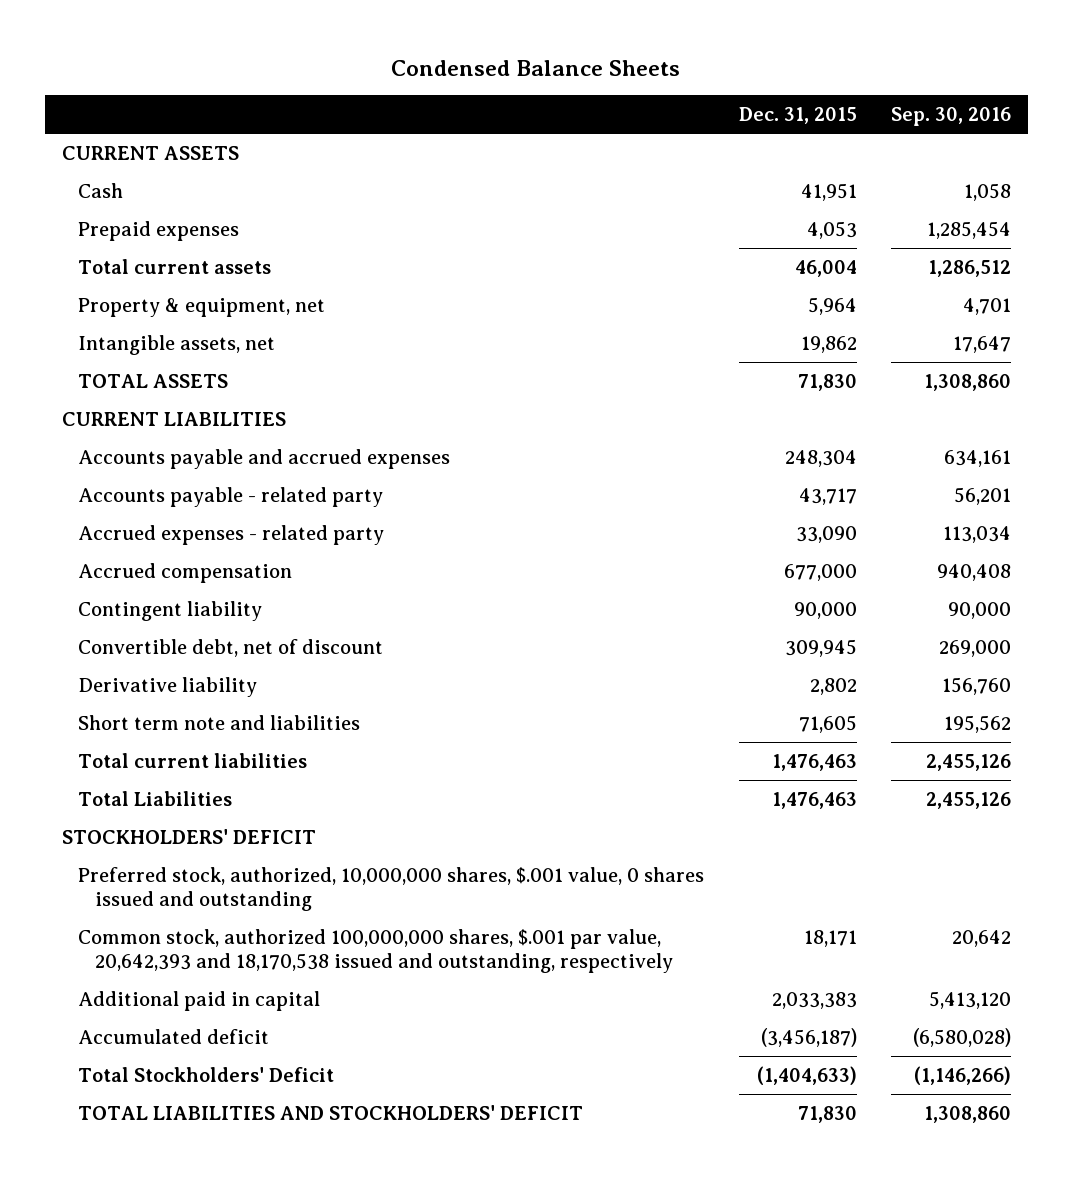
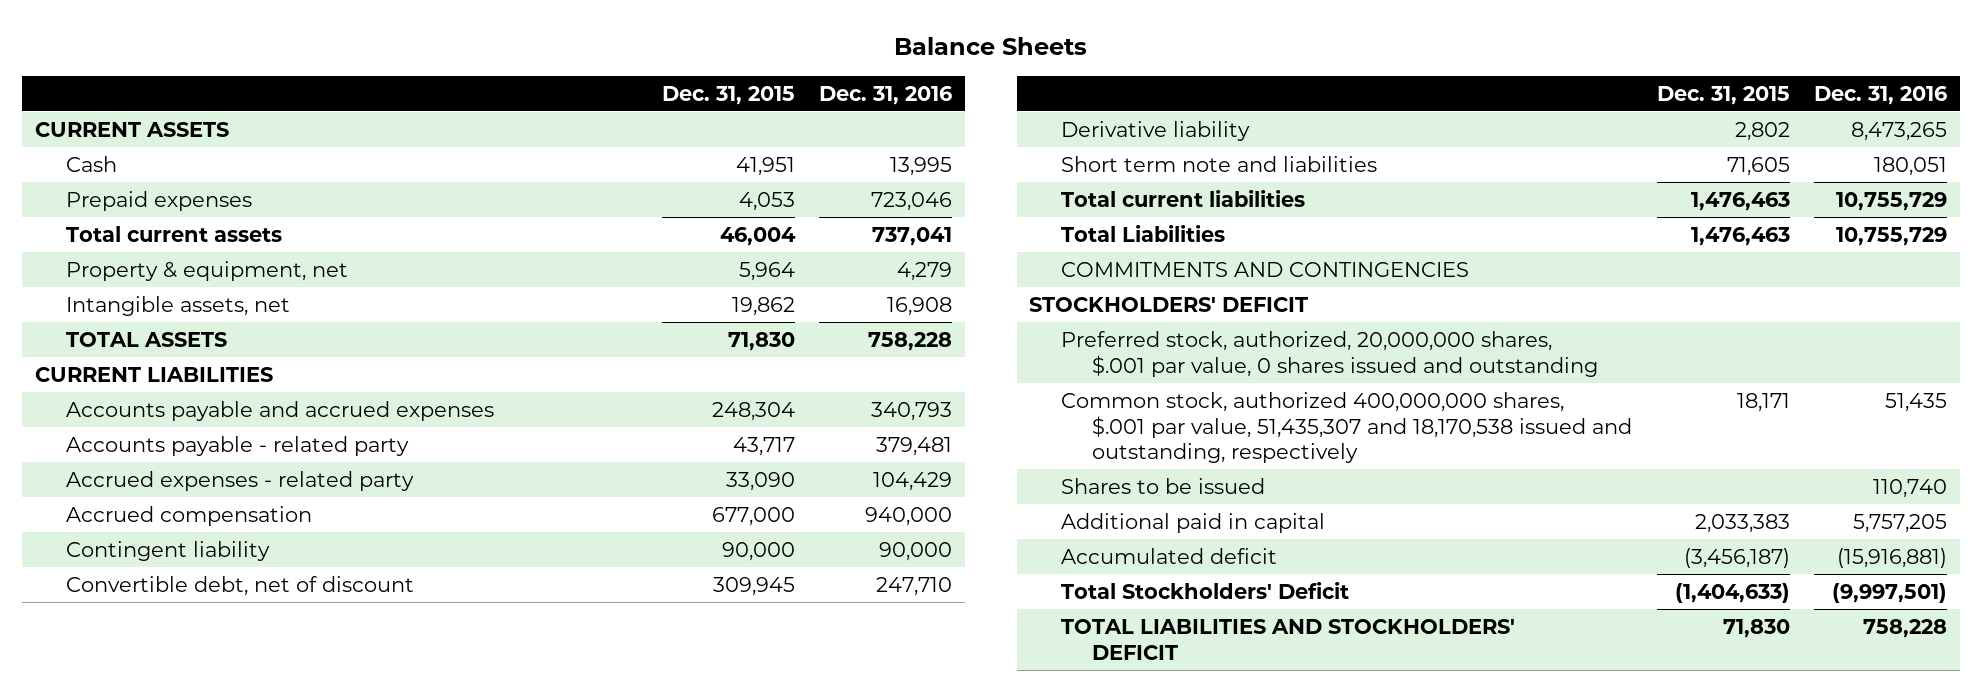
- Condensed Balance Sheets
+ Balance Sheets
- | Dec. 31, 2015 | Sep. 30, 2016
+ | Dec. 31, 2015 | Dec. 31, 2016
+ COMMITMENTS AND CONTINGENCIES
- Preferred stock, authorized, 10,000,000 shares, $.001 value, 0 shares issued and outstanding
- Common stock, authorized 100,000,000 shares, $.001 par value, 20,642,393 and 18,170,538 issued and outstanding, respectively | 18,171 | 20,642
+ Preferred stock, authorized, 20,000,000 shares, $.001 par value, 0 shares issued and outstanding
+ Common stock, authorized 400,000,000 shares, $.001 par value, 51,435,307 and 18,170,538 issued and outstanding, respectively | 18,171 | 51,435
+ Shares to be issued | | 110,740

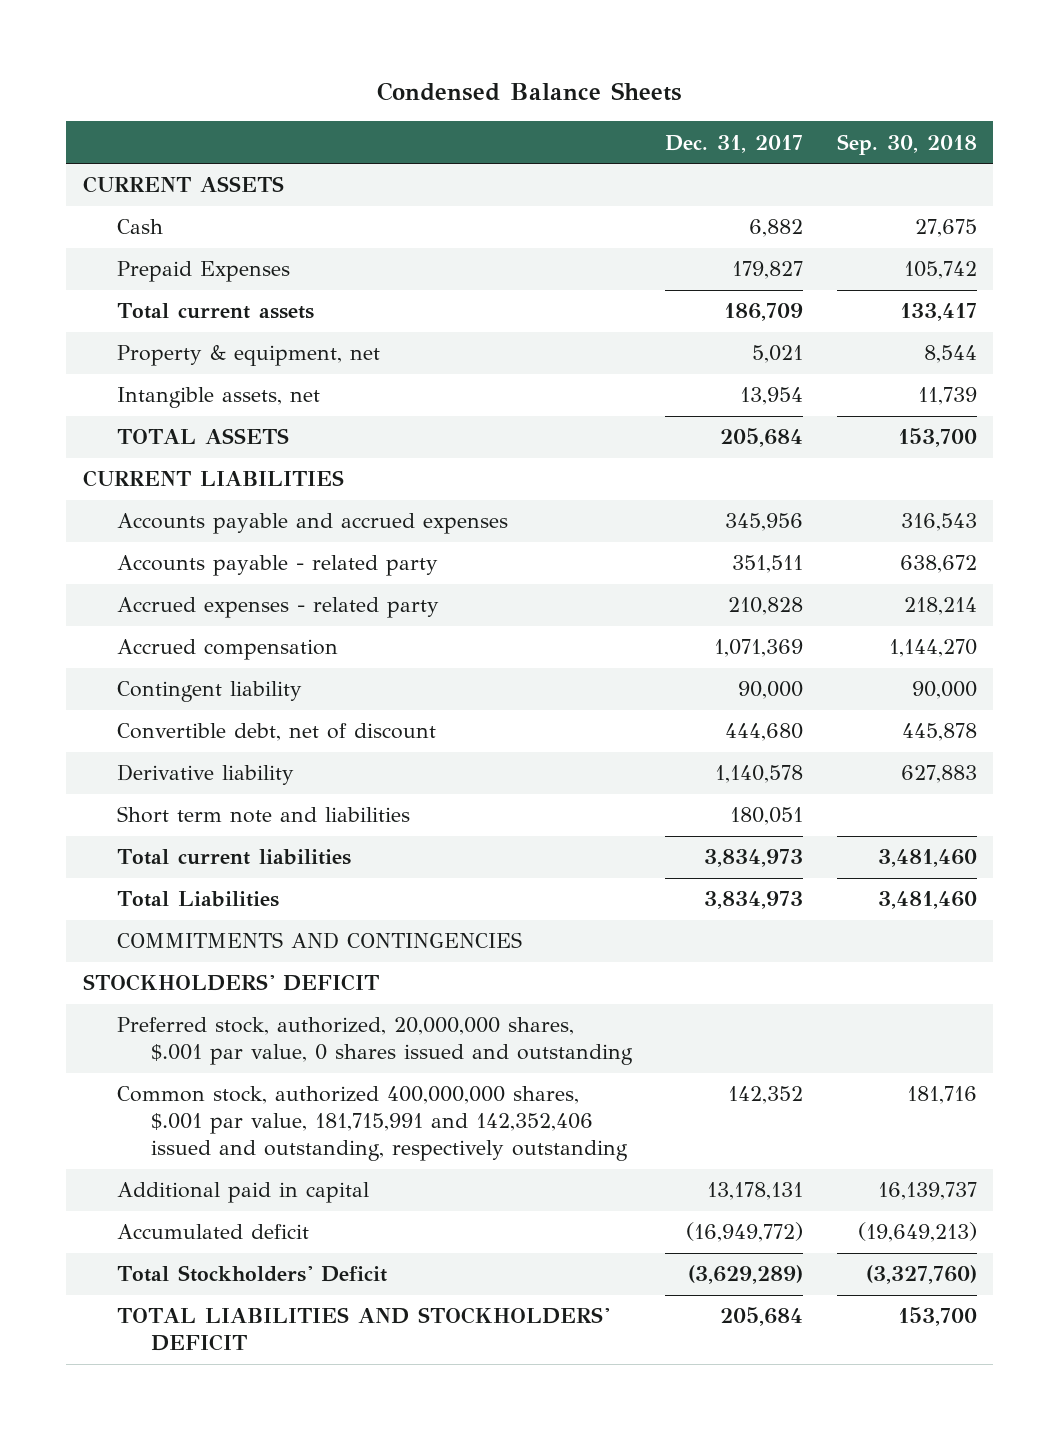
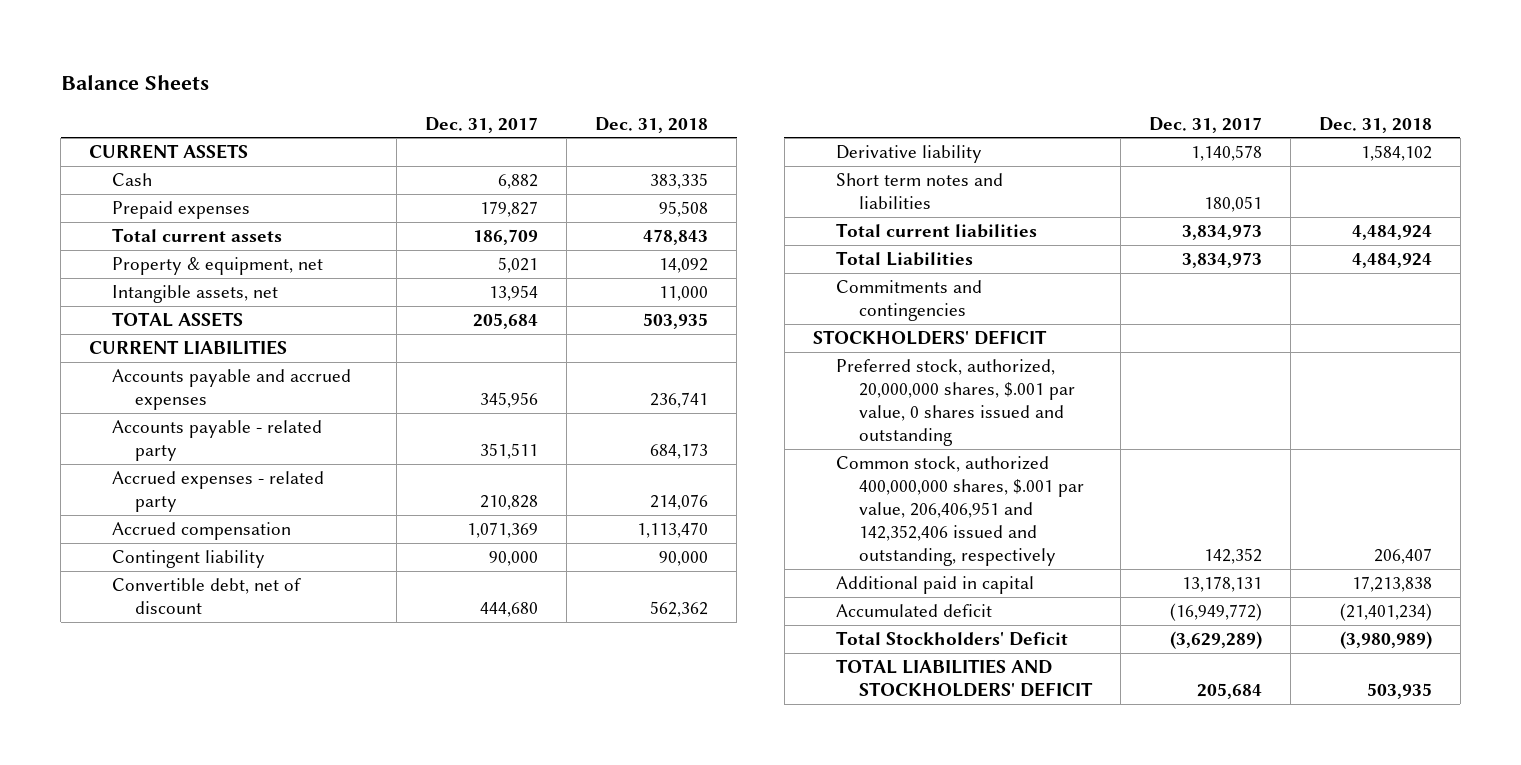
- Condensed Balance Sheets
+ Balance Sheets
- | Dec. 31, 2017 | Sep. 30, 2018
+ | Dec. 31, 2017 | Dec. 31, 2018
- Prepaid Expenses | 179,827 | 105,742
+ Prepaid expenses | 179,827 | 95,508
- Short term note and liabilities | 180,051 |
+ Short term notes and liabilities | 180,051 |
- COMMITMENTS AND CONTINGENCIES
+ Commitments and contingencies
- Common stock, authorized 400,000,000 shares, $.001 par value, 181,715,991 and 142,352,406 issued and outstanding, respectively outstanding | 142,352 | 181,716
+ Common stock, authorized 400,000,000 shares, $.001 par value, 206,406,951 and 142,352,406 issued and outstanding, respectively | 142,352 | 206,407

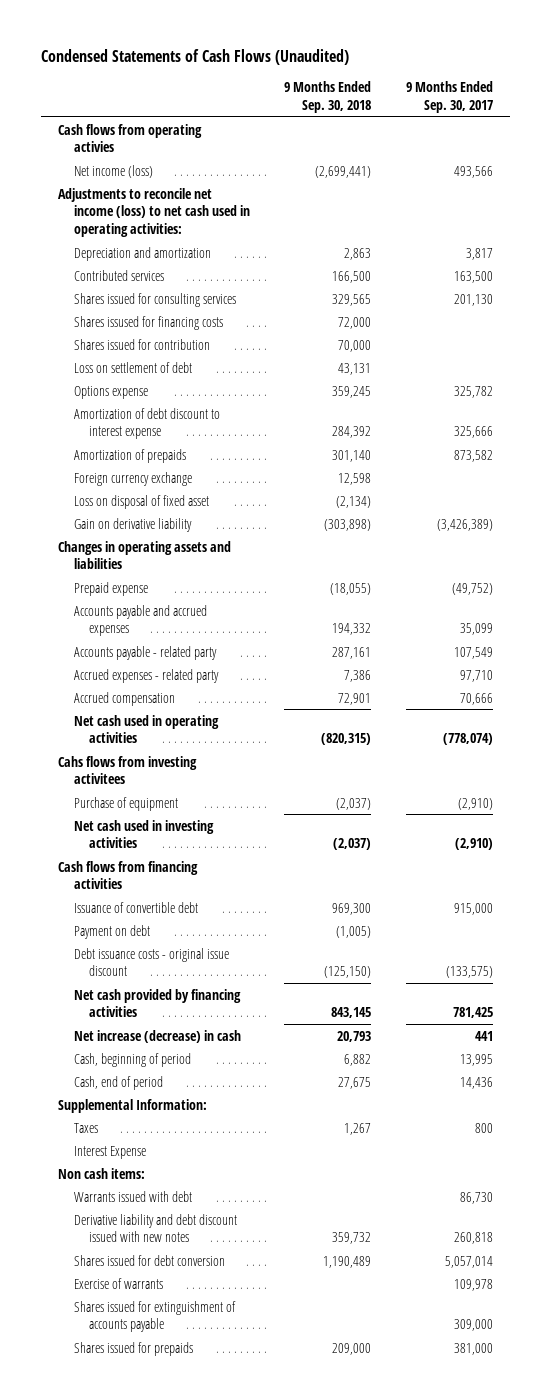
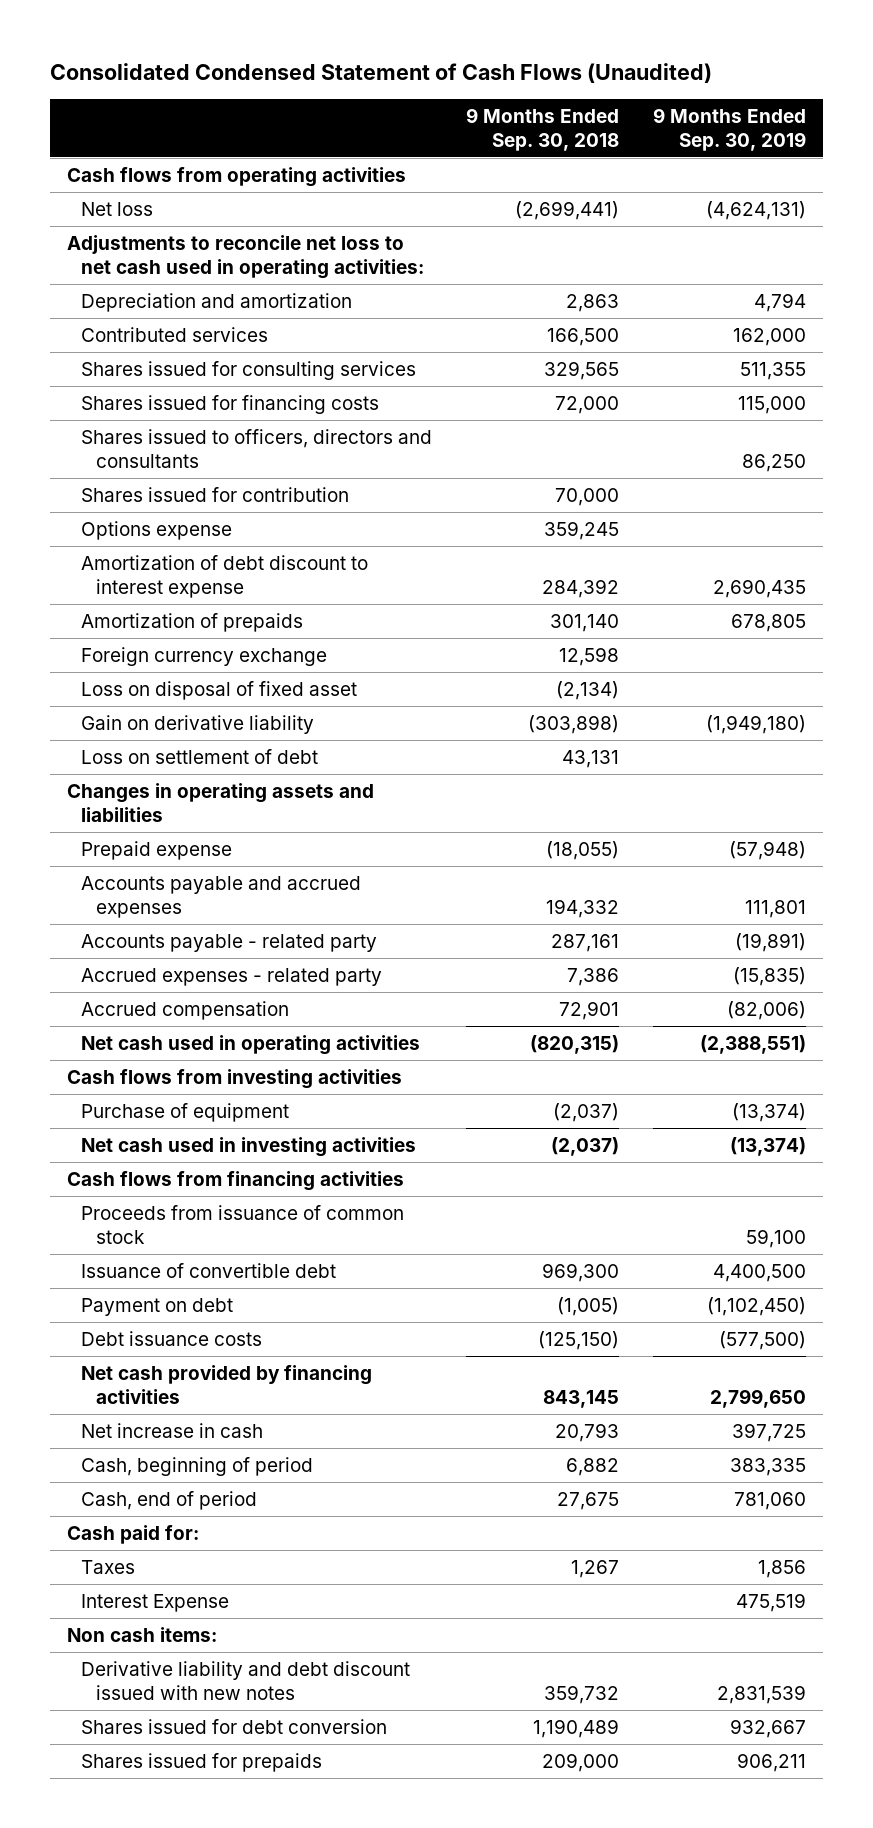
- Condensed Statements of Cash Flows (Unaudited)
+ Consolidated Condensed Statement of Cash Flows (Unaudited)
- | 9 Months Ended Sep. 30, 2018 | 9 Months Ended Sep. 30, 2017
+ | 9 Months Ended Sep. 30, 2018 | 9 Months Ended Sep. 30, 2019
- Cash flows from operating activies
- Net income (loss) | (2,699,441) | 493,566
- Adjustments to reconcile net income (loss) to net cash used in operating activities:
+ Cash flows from operating activities
+ Net loss | (2,699,441) | (4,624,131)
+ Adjustments to reconcile net loss to net cash used in operating activities:
- Shares issused for financing costs | 72,000 |
+ Shares issued for financing costs | 72,000 | 115,000
+ Shares issued to officers, directors and consultants | | 86,250
moved down: Loss on settlement of debt | 43,131 |
- Cahs flows from investing activitees
+ Cash flows from investing activities
+ Proceeds from issuance of common stock | | 59,100
- Debt issuance costs - original issue discount | (125,150) | (133,575)
+ Debt issuance costs | (125,150) | (577,500)
- Net increase (decrease) in cash | 20,793 | 441
+ Net increase in cash | 20,793 | 397,725
- Supplemental Information:
+ Cash paid for:
- Warrants issued with debt | | 86,730
- Exercise of warrants | | 109,978
- Shares issued for extinguishment of accounts payable | | 309,000

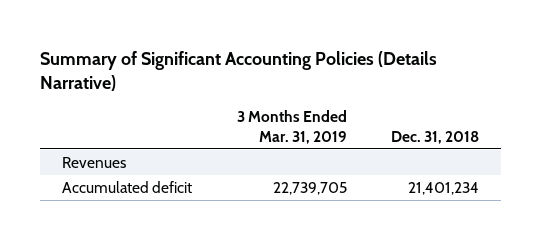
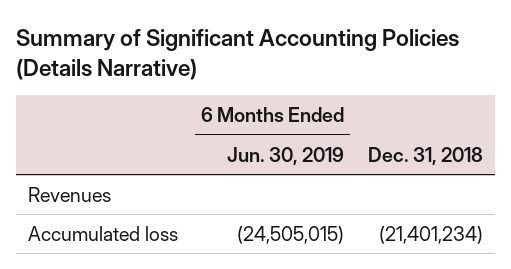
- | 3 Months Ended Mar. 31, 2019 | Dec. 31, 2018
+ | 6 Months Ended Jun. 30, 2019 | Dec. 31, 2018
- Accumulated deficit | 22,739,705 | 21,401,234
+ Accumulated loss | (24,505,015) | (21,401,234)

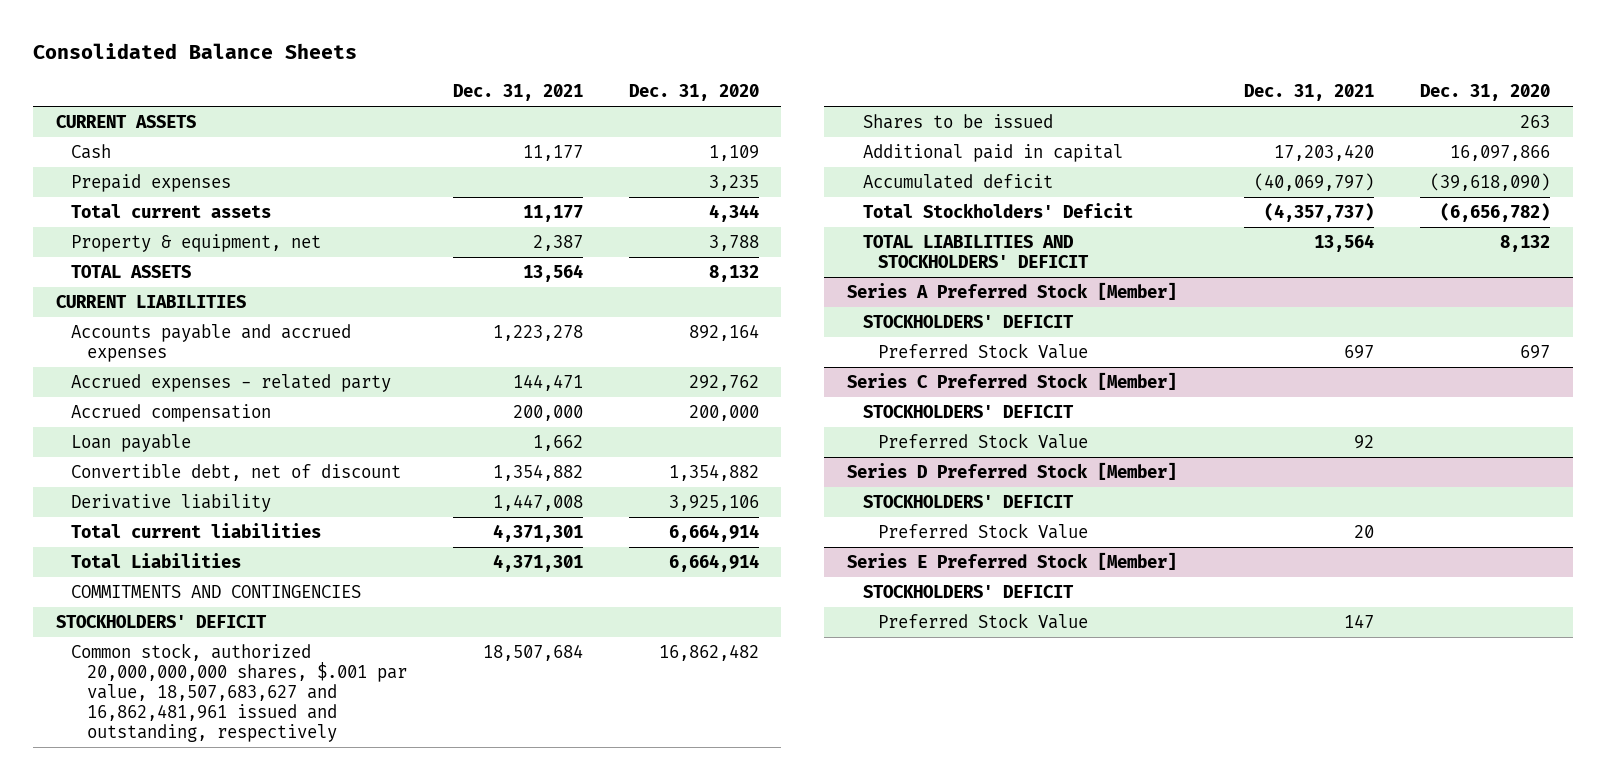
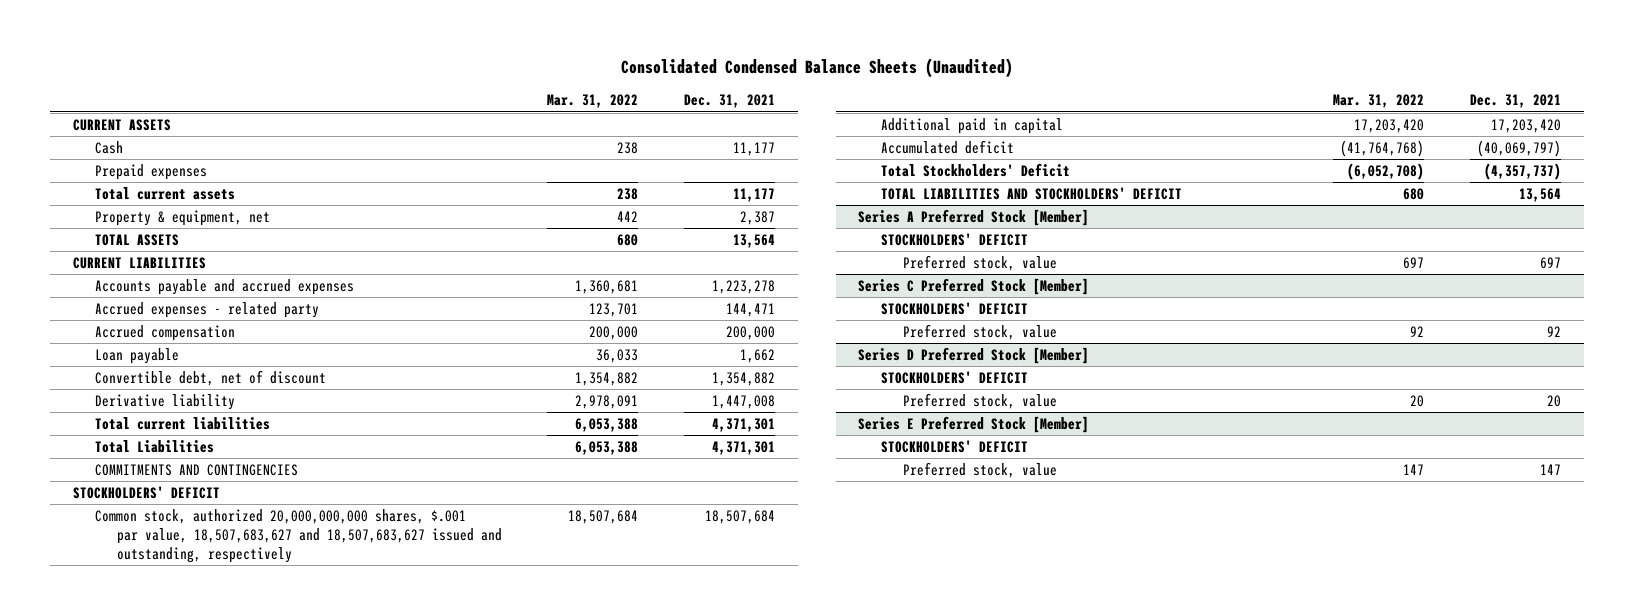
- Consolidated Balance Sheets
+ Consolidated Condensed Balance Sheets (Unaudited)
- | Dec. 31, 2021 | Dec. 31, 2020
+ | Mar. 31, 2022 | Dec. 31, 2021
- Common stock, authorized 20,000,000,000 shares, $.001 par value, 18,507,683,627 and 16,862,481,961 issued and outstanding, respectively | 18,507,684 | 16,862,482
- Shares to be issued | | 263
+ Common stock, authorized 20,000,000,000 shares, $.001 par value, 18,507,683,627 and 18,507,683,627 issued and outstanding, respectively | 18,507,684 | 18,507,684
@ Series A Preferred Stock [Member]
- Preferred Stock Value | 697 | 697
+ Preferred stock, value | 697 | 697
@ Series C Preferred Stock [Member]
- Preferred Stock Value | 92 |
+ Preferred stock, value | 92 | 92
@ Series D Preferred Stock [Member]
- Preferred Stock Value | 20 |
+ Preferred stock, value | 20 | 20
@ Series E Preferred Stock [Member]
- Preferred Stock Value | 147 |
+ Preferred stock, value | 147 | 147

